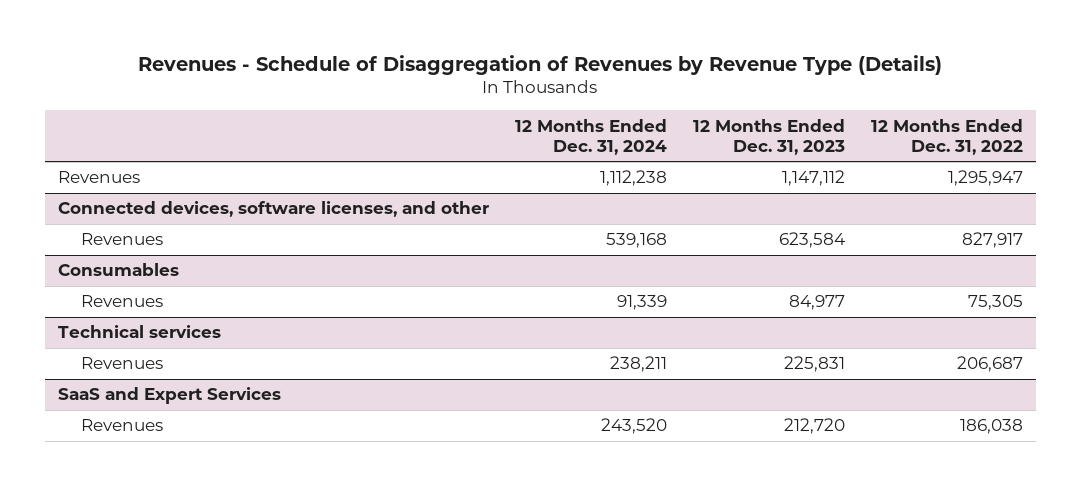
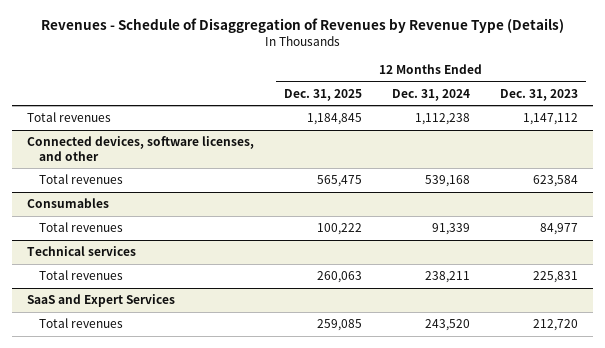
- | 12 Months Ended Dec. 31, 2024 | 12 Months Ended Dec. 31, 2023 | 12 Months Ended Dec. 31, 2022
+ | 12 Months Ended Dec. 31, 2025 | 12 Months Ended Dec. 31, 2024 | 12 Months Ended Dec. 31, 2023
- Revenues | 1,112,238 | 1,147,112 | 1,295,947
+ Total revenues | 1,184,845 | 1,112,238 | 1,147,112
@ Connected devices, software licenses, and other
- Revenues | 539,168 | 623,584 | 827,917
+ Total revenues | 565,475 | 539,168 | 623,584
@ Consumables
- Revenues | 91,339 | 84,977 | 75,305
+ Total revenues | 100,222 | 91,339 | 84,977
@ Technical services
- Revenues | 238,211 | 225,831 | 206,687
+ Total revenues | 260,063 | 238,211 | 225,831
@ SaaS and Expert Services
- Revenues | 243,520 | 212,720 | 186,038
+ Total revenues | 259,085 | 243,520 | 212,720

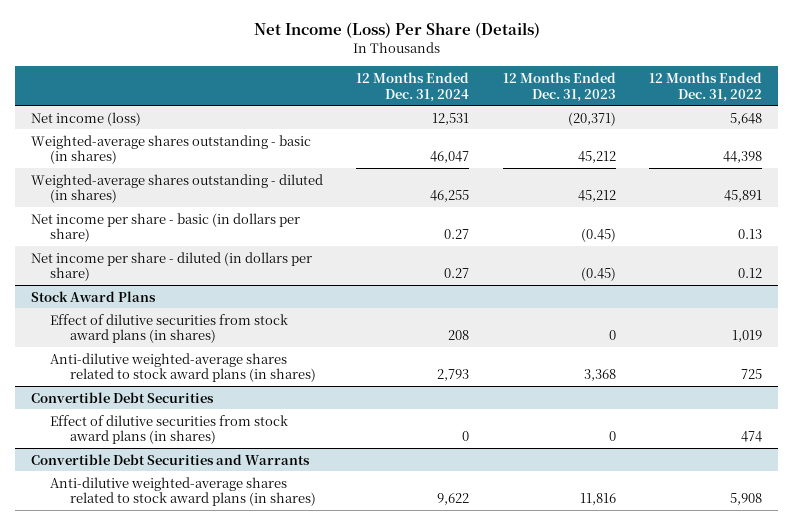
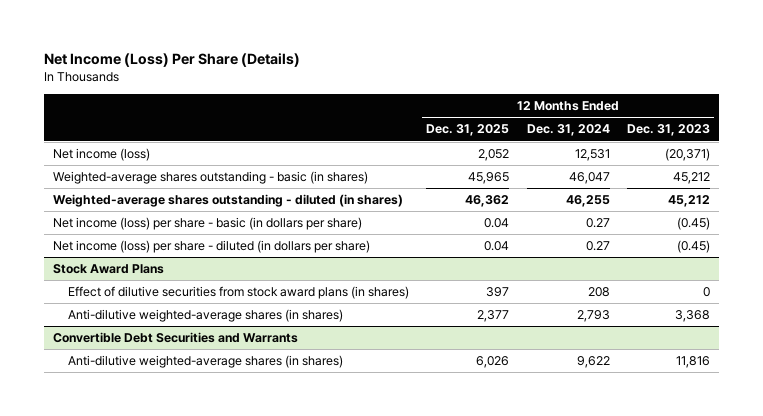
- | 12 Months Ended Dec. 31, 2024 | 12 Months Ended Dec. 31, 2023 | 12 Months Ended Dec. 31, 2022
+ | 12 Months Ended Dec. 31, 2025 | 12 Months Ended Dec. 31, 2024 | 12 Months Ended Dec. 31, 2023
- Net income per share - basic (in dollars per share) | 0.27 | (0.45) | 0.13
- Net income per share - diluted (in dollars per share) | 0.27 | (0.45) | 0.12
+ Net income (loss) per share - basic (in dollars per share) | 0.04 | 0.27 | (0.45)
+ Net income (loss) per share - diluted (in dollars per share) | 0.04 | 0.27 | (0.45)
@ Stock Award Plans
- Anti-dilutive weighted-average shares related to stock award plans (in shares) | 2,793 | 3,368 | 725
- Convertible Debt Securities
- Effect of dilutive securities from stock award plans (in shares) | 0 | 0 | 474
@ Stock Award Plans
+ Anti-dilutive weighted-average shares (in shares) | 2,377 | 2,793 | 3,368
@ Convertible Debt Securities and Warrants
- Anti-dilutive weighted-average shares related to stock award plans (in shares) | 9,622 | 11,816 | 5,908
+ Anti-dilutive weighted-average shares (in shares) | 6,026 | 9,622 | 11,816

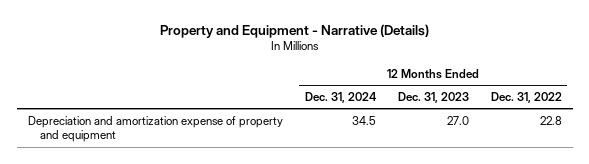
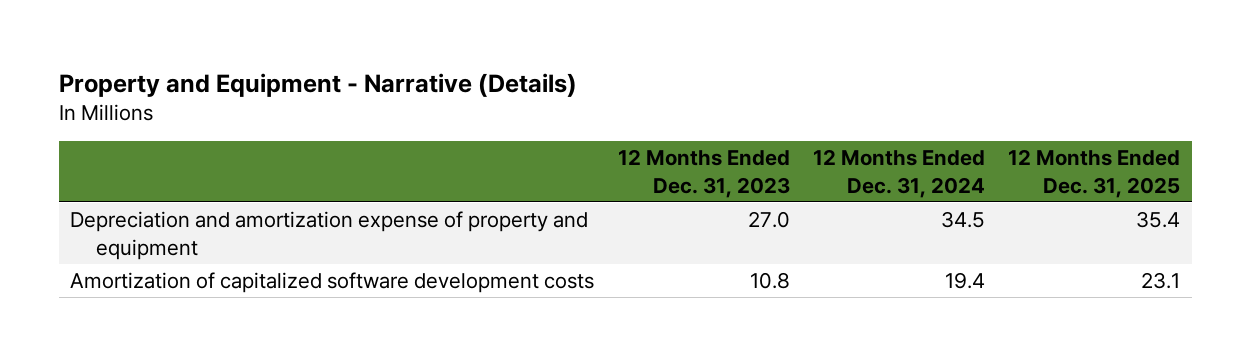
- | 12 Months Ended Dec. 31, 2024 | 12 Months Ended Dec. 31, 2023 | 12 Months Ended Dec. 31, 2022
+ | 12 Months Ended Dec. 31, 2023 | 12 Months Ended Dec. 31, 2024 | 12 Months Ended Dec. 31, 2025
+ Amortization of capitalized software development costs | 10.8 | 19.4 | 23.1

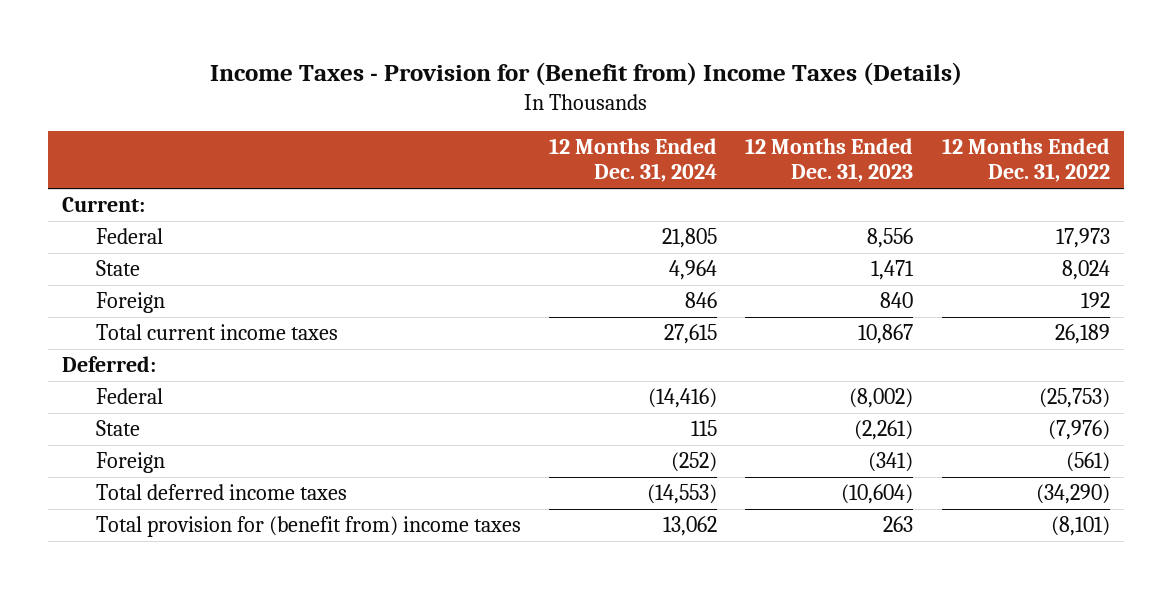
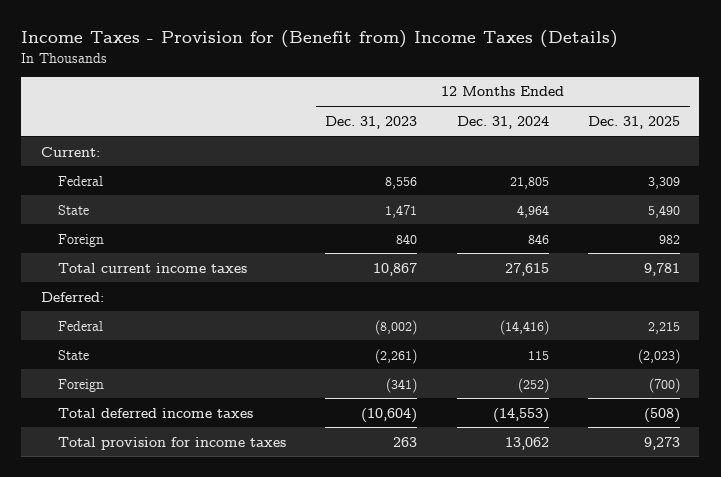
- | 12 Months Ended Dec. 31, 2024 | 12 Months Ended Dec. 31, 2023 | 12 Months Ended Dec. 31, 2022
+ | 12 Months Ended Dec. 31, 2023 | 12 Months Ended Dec. 31, 2024 | 12 Months Ended Dec. 31, 2025
- Total provision for (benefit from) income taxes | 13,062 | 263 | (8,101)
+ Total provision for income taxes | 263 | 13,062 | 9,273

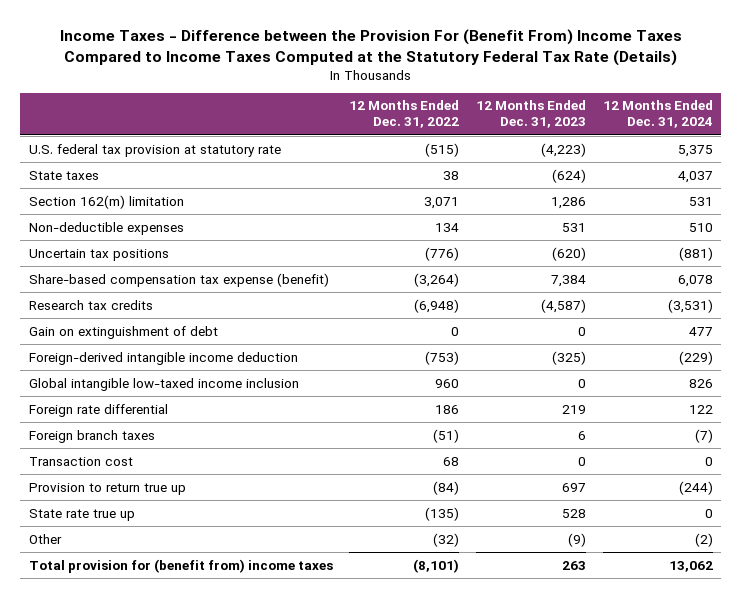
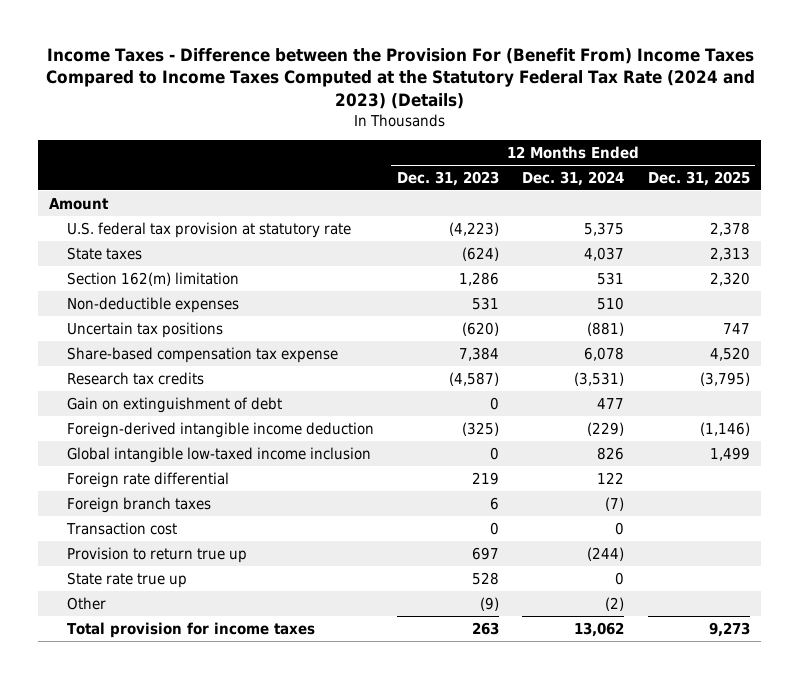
- Income Taxes - Difference between the Provision For (Benefit From) Income Taxes Compared to Income Taxes Computed at the Statutory Federal Tax Rate (Details)
+ Income Taxes - Difference between the Provision For (Benefit From) Income Taxes Compared to Income Taxes Computed at the Statutory Federal Tax Rate (2024 and 2023) (Details)
- | 12 Months Ended Dec. 31, 2022 | 12 Months Ended Dec. 31, 2023 | 12 Months Ended Dec. 31, 2024
+ | 12 Months Ended Dec. 31, 2023 | 12 Months Ended Dec. 31, 2024 | 12 Months Ended Dec. 31, 2025
+ Amount
- Share-based compensation tax expense (benefit) | (3,264) | 7,384 | 6,078
+ Share-based compensation tax expense | 7,384 | 6,078 | 4,520
- Total provision for (benefit from) income taxes | (8,101) | 263 | 13,062
+ Total provision for income taxes | 263 | 13,062 | 9,273

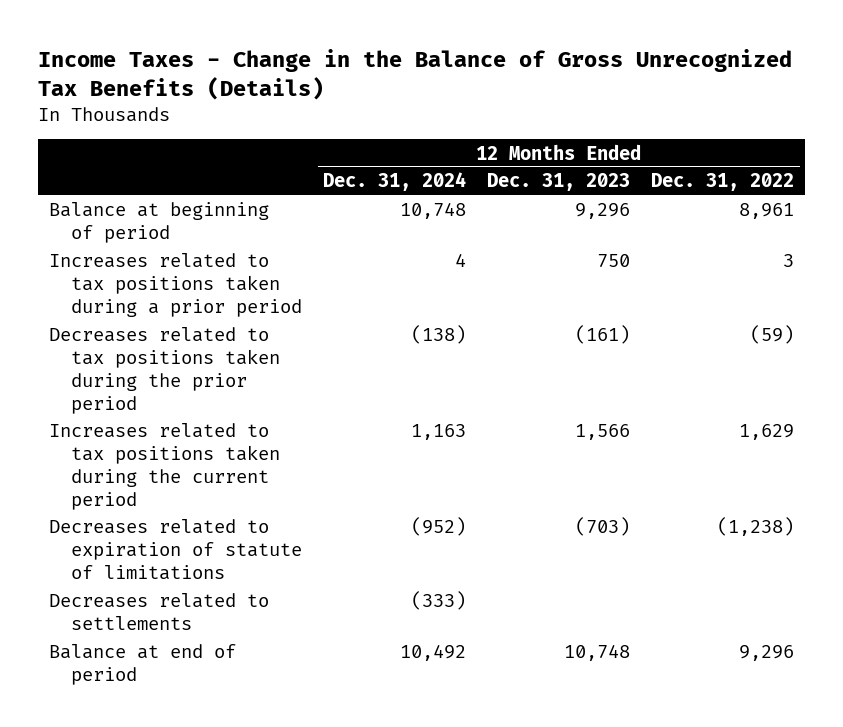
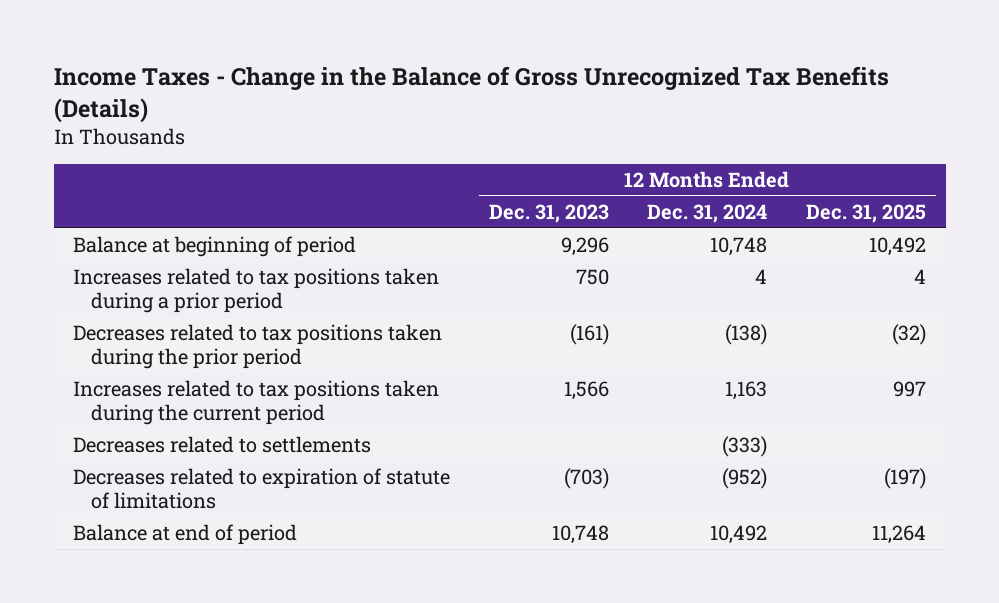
- | 12 Months Ended Dec. 31, 2024 | 12 Months Ended Dec. 31, 2023 | 12 Months Ended Dec. 31, 2022
+ | 12 Months Ended Dec. 31, 2023 | 12 Months Ended Dec. 31, 2024 | 12 Months Ended Dec. 31, 2025
moved down: Decreases related to expiration of statute of limitations | (703) | (952) | (197)

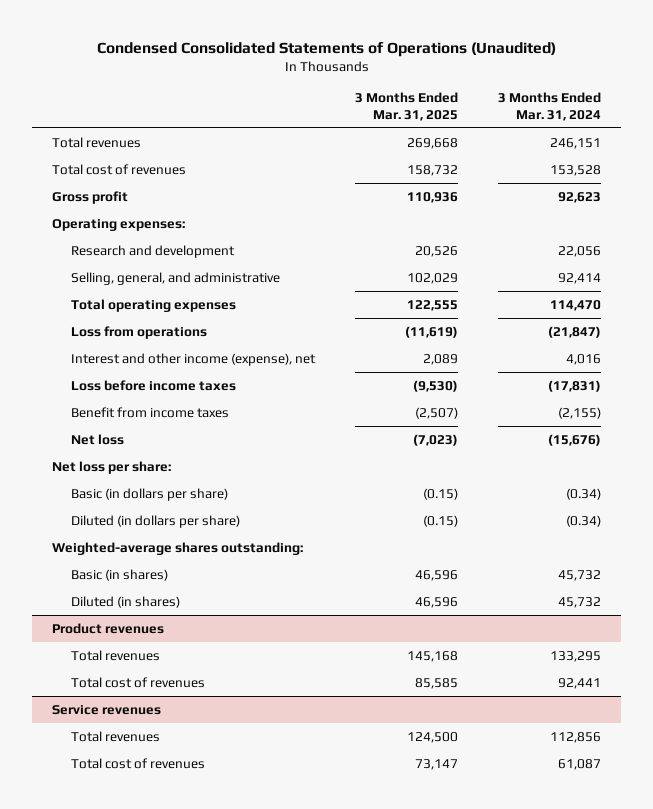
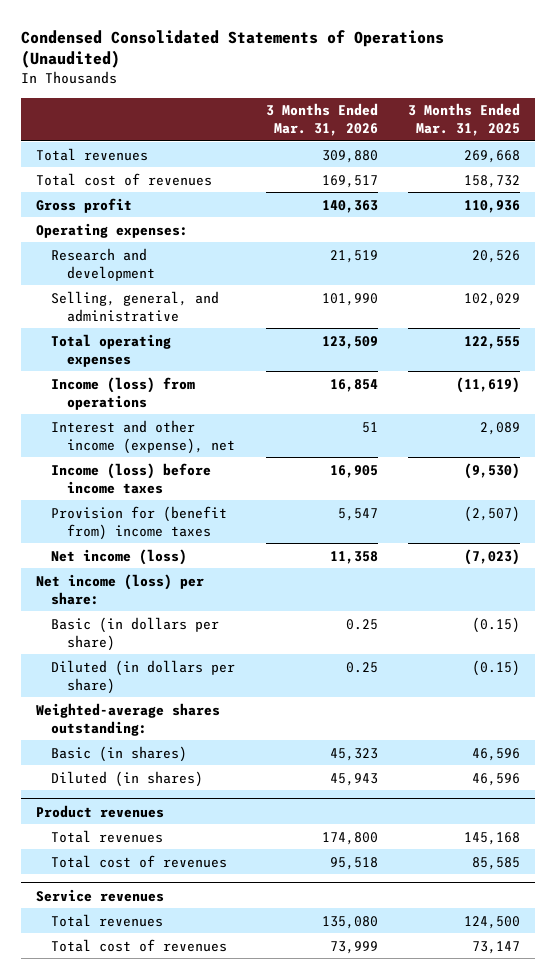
- | 3 Months Ended Mar. 31, 2025 | 3 Months Ended Mar. 31, 2024
+ | 3 Months Ended Mar. 31, 2026 | 3 Months Ended Mar. 31, 2025
- Loss from operations | (11,619) | (21,847)
+ Income (loss) from operations | 16,854 | (11,619)
- Loss before income taxes | (9,530) | (17,831)
- Benefit from income taxes | (2,507) | (2,155)
- Net loss | (7,023) | (15,676)
- Net loss per share:
+ Income (loss) before income taxes | 16,905 | (9,530)
+ Provision for (benefit from) income taxes | 5,547 | (2,507)
+ Net income (loss) | 11,358 | (7,023)
+ Net income (loss) per share:

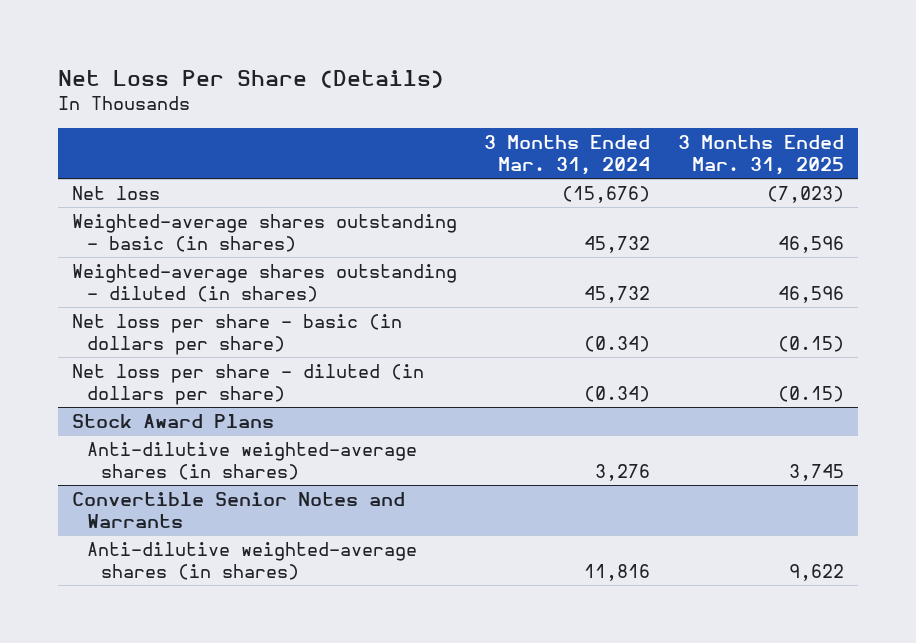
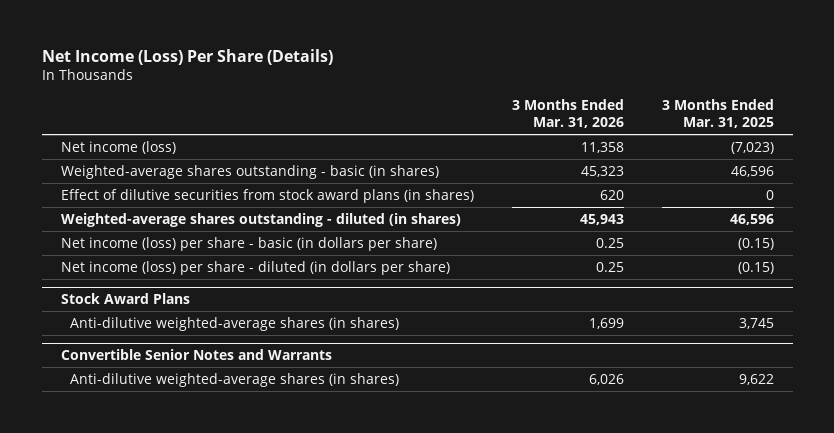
- Net Loss Per Share (Details)
+ Net Income (Loss) Per Share (Details)
- | 3 Months Ended Mar. 31, 2024 | 3 Months Ended Mar. 31, 2025
+ | 3 Months Ended Mar. 31, 2026 | 3 Months Ended Mar. 31, 2025
- Net loss | (15,676) | (7,023)
+ Net income (loss) | 11,358 | (7,023)
+ Effect of dilutive securities from stock award plans (in shares) | 620 | 0
- Net loss per share - basic (in dollars per share) | (0.34) | (0.15)
- Net loss per share - diluted (in dollars per share) | (0.34) | (0.15)
+ Net income (loss) per share - basic (in dollars per share) | 0.25 | (0.15)
+ Net income (loss) per share - diluted (in dollars per share) | 0.25 | (0.15)

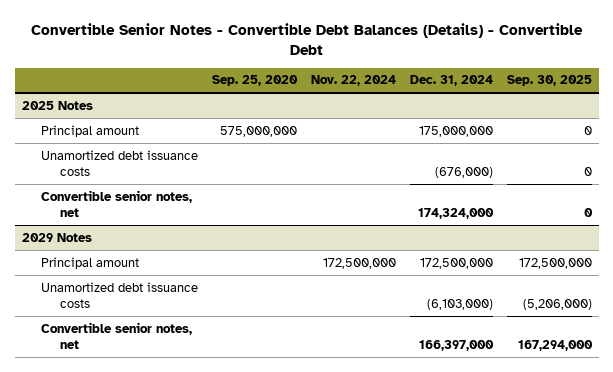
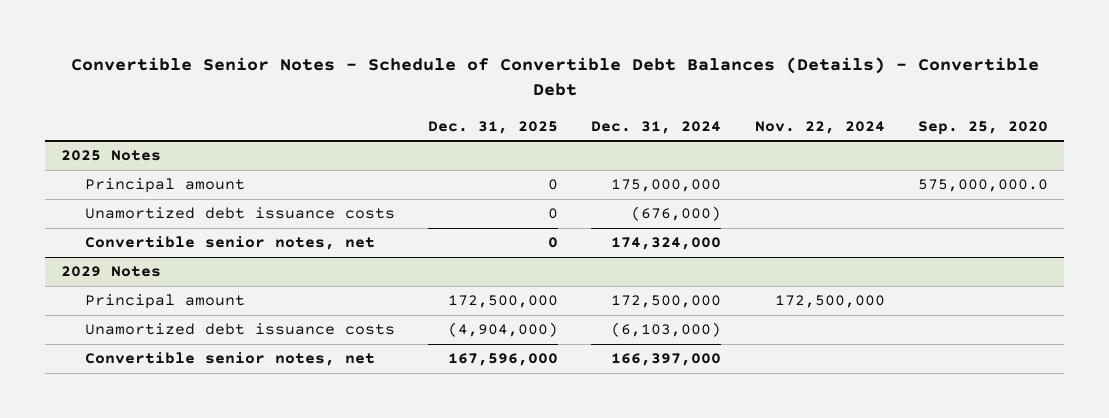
- Convertible Senior Notes - Convertible Debt Balances (Details) - Convertible Debt
+ Convertible Senior Notes - Schedule of Convertible Debt Balances (Details) - Convertible Debt
- | Sep. 25, 2020 | Nov. 22, 2024 | Dec. 31, 2024 | Sep. 30, 2025
+ | Dec. 31, 2025 | Dec. 31, 2024 | Nov. 22, 2024 | Sep. 25, 2020
@ 2025 Notes
- Principal amount | 575,000,000 | | 175,000,000 | 0
+ Principal amount | 0 | 175,000,000 | | 575,000,000.0

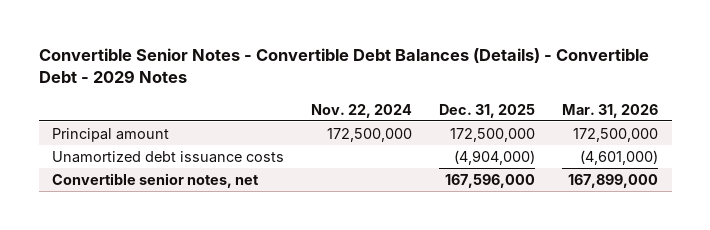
- Convertible Senior Notes - Schedule of Convertible Debt Balances (Details) - Convertible Debt
+ Convertible Senior Notes - Convertible Debt Balances (Details) - Convertible Debt - 2029 Notes
- | Dec. 31, 2025 | Dec. 31, 2024 | Nov. 22, 2024 | Sep. 25, 2020
+ | Nov. 22, 2024 | Dec. 31, 2025 | Mar. 31, 2026
- 2025 Notes
- Principal amount | 0 | 175,000,000 | | 575,000,000.0
- Unamortized debt issuance costs | 0 | (676,000) | |
- Convertible senior notes, net | 0 | 174,324,000 | |
- 2029 Notes

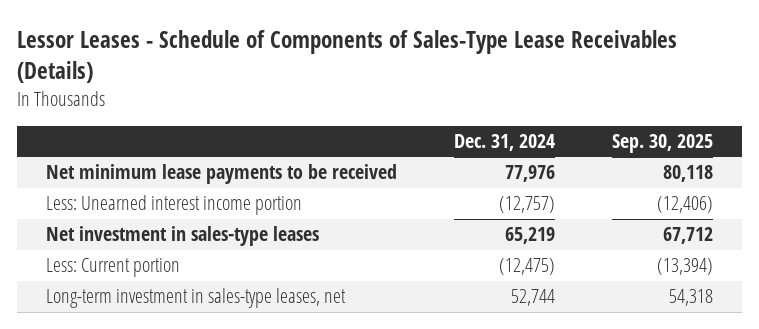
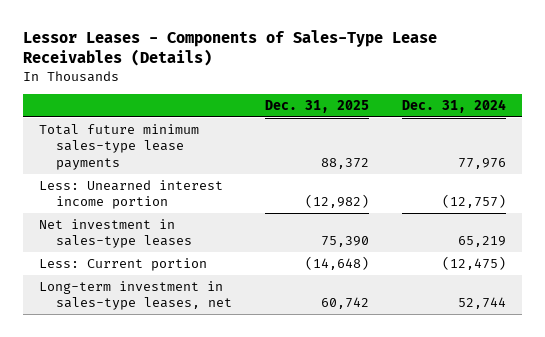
- Lessor Leases - Schedule of Components of Sales-Type Lease Receivables (Details)
+ Lessor Leases - Components of Sales-Type Lease Receivables (Details)
- | Dec. 31, 2024 | Sep. 30, 2025
+ | Dec. 31, 2025 | Dec. 31, 2024
- Net minimum lease payments to be received | 77,976 | 80,118
+ Total future minimum sales-type lease payments | 88,372 | 77,976

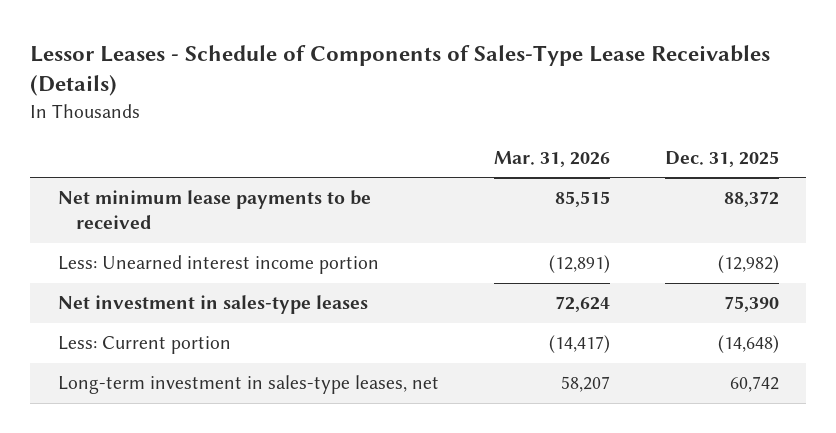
- Lessor Leases - Components of Sales-Type Lease Receivables (Details)
+ Lessor Leases - Schedule of Components of Sales-Type Lease Receivables (Details)
- | Dec. 31, 2025 | Dec. 31, 2024
+ | Mar. 31, 2026 | Dec. 31, 2025
- Total future minimum sales-type lease payments | 88,372 | 77,976
+ Net minimum lease payments to be received | 85,515 | 88,372

